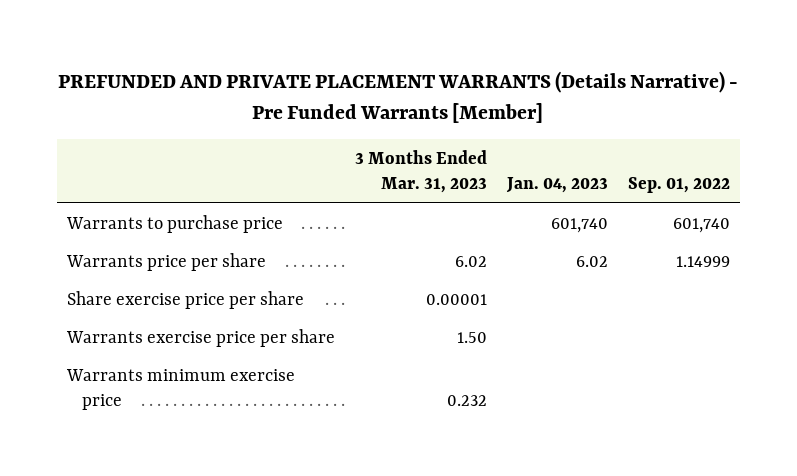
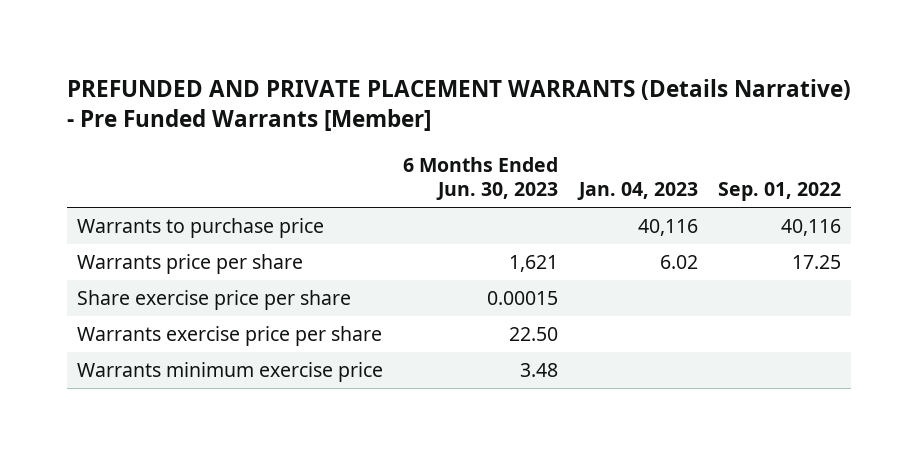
- | 3 Months Ended Mar. 31, 2023 | Jan. 04, 2023 | Sep. 01, 2022
+ | 6 Months Ended Jun. 30, 2023 | Jan. 04, 2023 | Sep. 01, 2022
- Warrants to purchase price | | 601,740 | 601,740
- Warrants price per share | 6.02 | 6.02 | 1.14999
+ Warrants to purchase price | | 40,116 | 40,116
+ Warrants price per share | 1,621 | 6.02 | 17.25

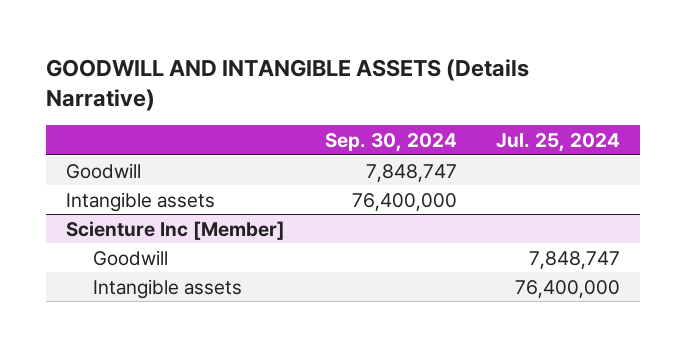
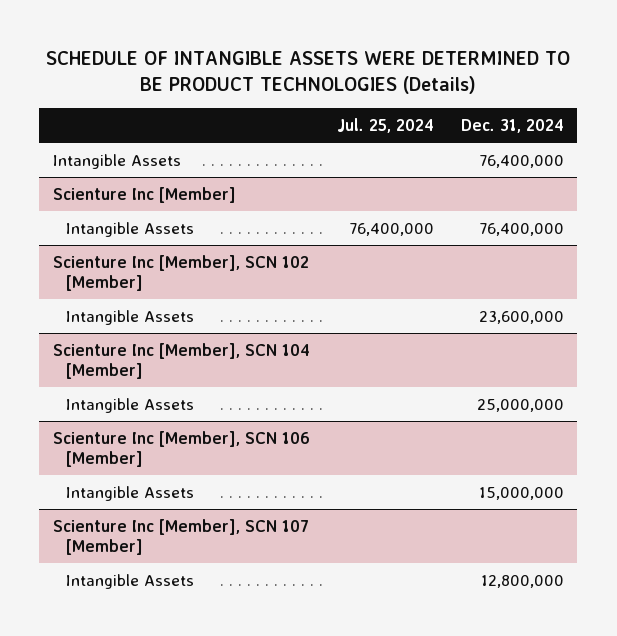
- GOODWILL AND INTANGIBLE ASSETS (Details Narrative)
+ SCHEDULE OF INTANGIBLE ASSETS WERE DETERMINED TO BE PRODUCT TECHNOLOGIES (Details)
- | Sep. 30, 2024 | Jul. 25, 2024
+ | Jul. 25, 2024 | Dec. 31, 2024
- Goodwill | 7,848,747 |
- Intangible assets | 76,400,000 |
+ Intangible Assets | | 76,400,000
@ Scienture Inc [Member]
- Goodwill | | 7,848,747
- Intangible assets | | 76,400,000
+ Intangible Assets | 76,400,000 | 76,400,000
+ Scienture Inc [Member], SCN 102 [Member]
+ Intangible Assets | | 23,600,000
+ Scienture Inc [Member], SCN 104 [Member]
+ Intangible Assets | | 25,000,000
+ Scienture Inc [Member], SCN 106 [Member]
+ Intangible Assets | | 15,000,000
+ Scienture Inc [Member], SCN 107 [Member]
+ Intangible Assets | | 12,800,000

